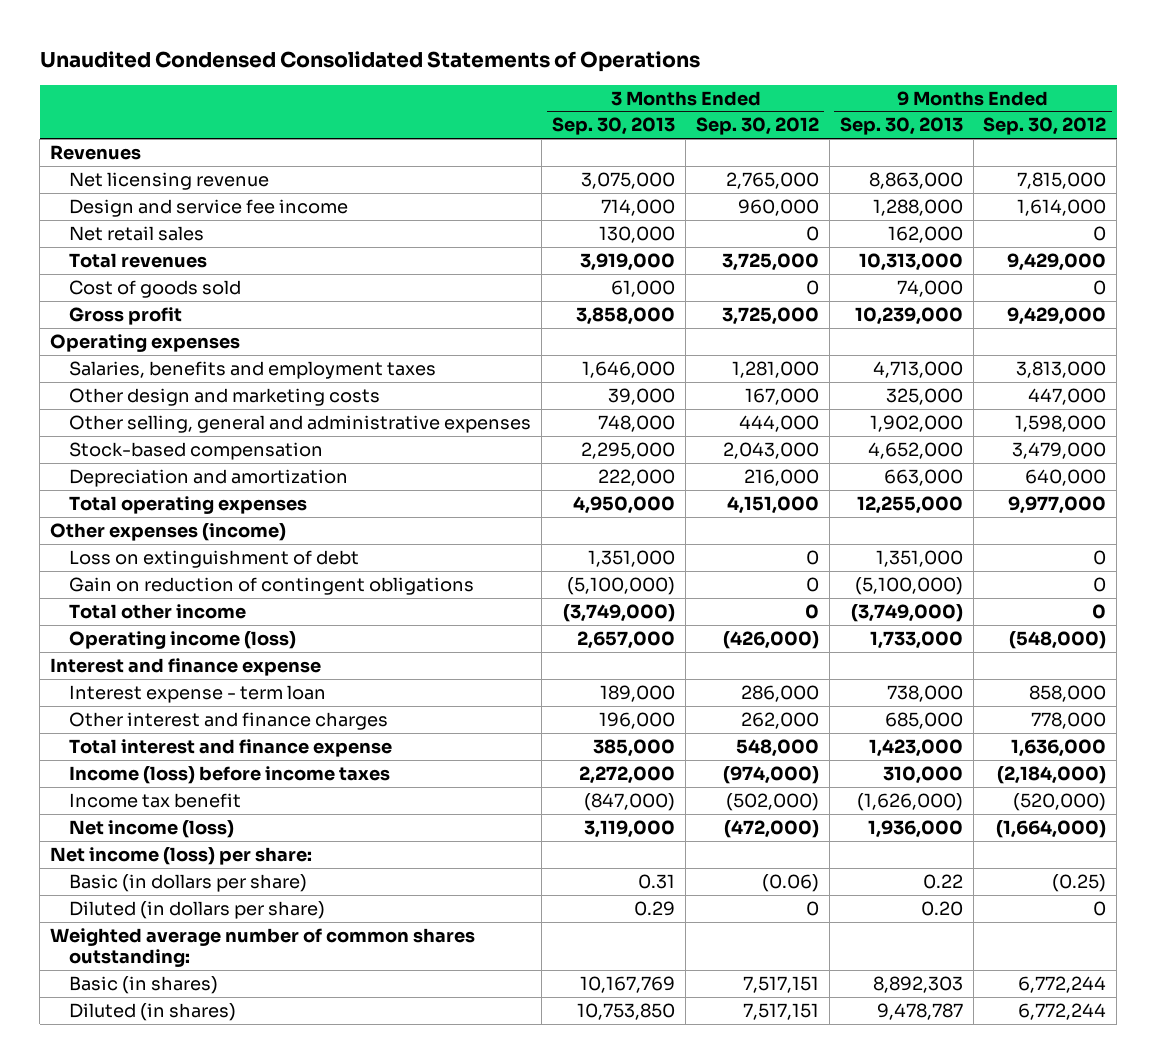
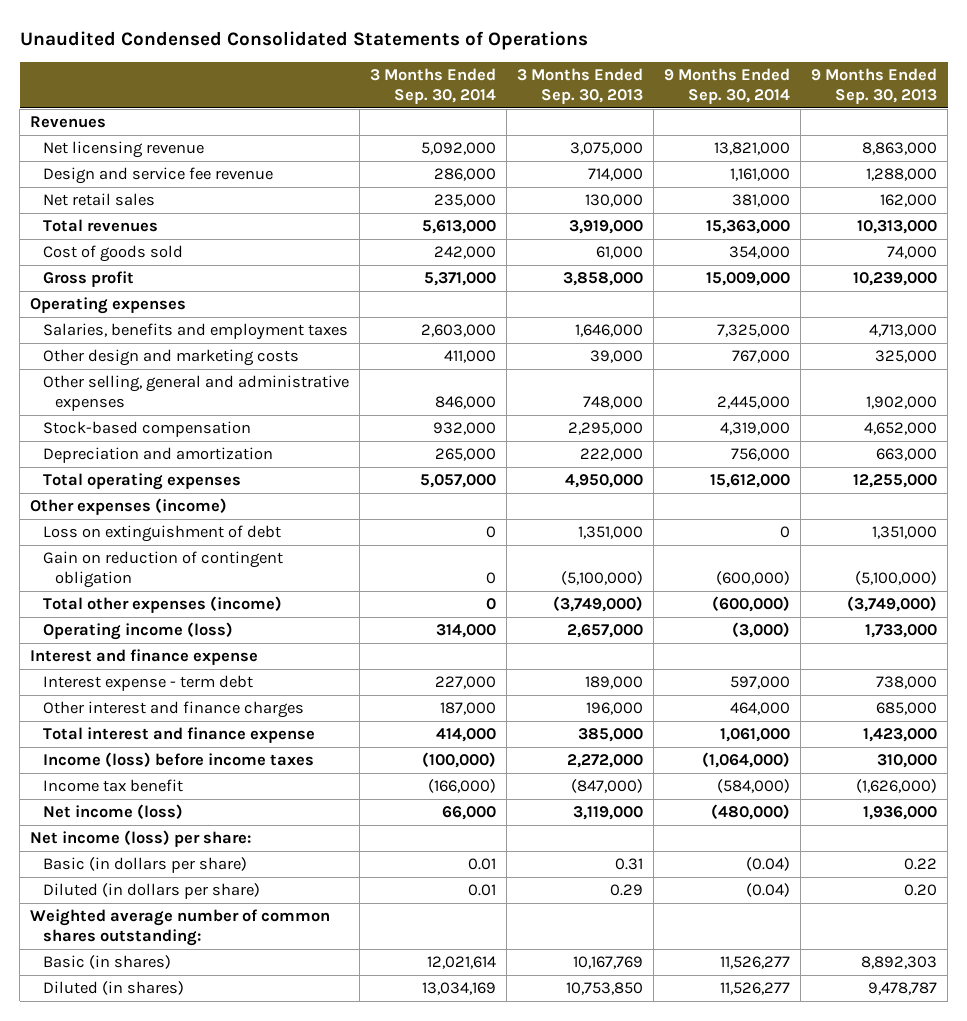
- | 3 Months Ended Sep. 30, 2013 | 3 Months Ended Sep. 30, 2012 | 9 Months Ended Sep. 30, 2013 | 9 Months Ended Sep. 30, 2012
+ | 3 Months Ended Sep. 30, 2014 | 3 Months Ended Sep. 30, 2013 | 9 Months Ended Sep. 30, 2014 | 9 Months Ended Sep. 30, 2013
- Design and service fee income | 714,000 | 960,000 | 1,288,000 | 1,614,000
+ Design and service fee revenue | 286,000 | 714,000 | 1,161,000 | 1,288,000
- Gain on reduction of contingent obligations | (5,100,000) | 0 | (5,100,000) | 0
- Total other income | (3,749,000) | 0 | (3,749,000) | 0
+ Gain on reduction of contingent obligation | 0 | (5,100,000) | (600,000) | (5,100,000)
+ Total other expenses (income) | 0 | (3,749,000) | (600,000) | (3,749,000)
- Interest expense - term loan | 189,000 | 286,000 | 738,000 | 858,000
+ Interest expense - term debt | 227,000 | 189,000 | 597,000 | 738,000

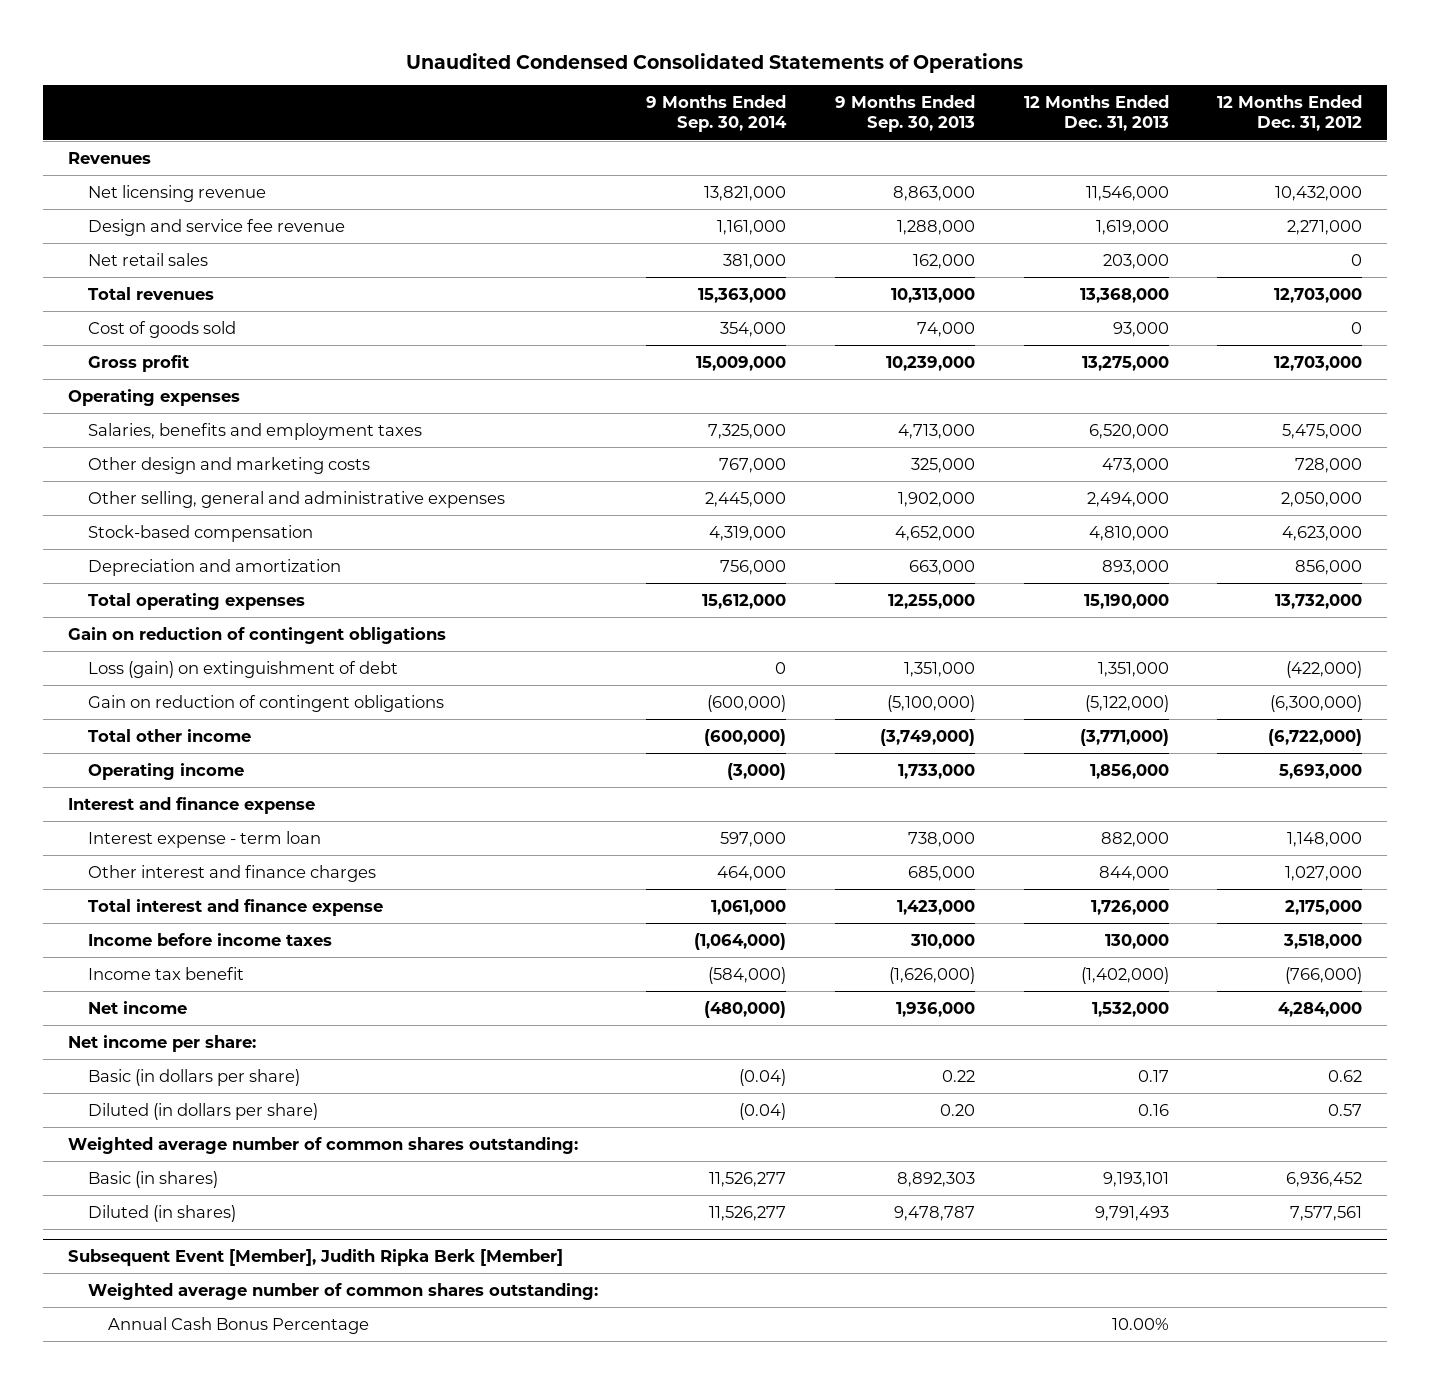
- | 3 Months Ended Sep. 30, 2014 | 3 Months Ended Sep. 30, 2013 | 9 Months Ended Sep. 30, 2014 | 9 Months Ended Sep. 30, 2013
+ | 9 Months Ended Sep. 30, 2014 | 9 Months Ended Sep. 30, 2013 | 12 Months Ended Dec. 31, 2013 | 12 Months Ended Dec. 31, 2012
- Other expenses (income)
- Loss on extinguishment of debt | 0 | 1,351,000 | 0 | 1,351,000
- Gain on reduction of contingent obligation | 0 | (5,100,000) | (600,000) | (5,100,000)
- Total other expenses (income) | 0 | (3,749,000) | (600,000) | (3,749,000)
- Operating income (loss) | 314,000 | 2,657,000 | (3,000) | 1,733,000
+ Gain on reduction of contingent obligations
+ Loss (gain) on extinguishment of debt | 0 | 1,351,000 | 1,351,000 | (422,000)
+ Gain on reduction of contingent obligations | (600,000) | (5,100,000) | (5,122,000) | (6,300,000)
+ Total other income | (600,000) | (3,749,000) | (3,771,000) | (6,722,000)
+ Operating income | (3,000) | 1,733,000 | 1,856,000 | 5,693,000
- Interest expense - term debt | 227,000 | 189,000 | 597,000 | 738,000
+ Interest expense - term loan | 597,000 | 738,000 | 882,000 | 1,148,000
- Income (loss) before income taxes | (100,000) | 2,272,000 | (1,064,000) | 310,000
+ Income before income taxes | (1,064,000) | 310,000 | 130,000 | 3,518,000
- Net income (loss) | 66,000 | 3,119,000 | (480,000) | 1,936,000
- Net income (loss) per share:
+ Net income | (480,000) | 1,936,000 | 1,532,000 | 4,284,000
+ Net income per share:
+ Subsequent Event [Member], Judith Ripka Berk [Member]
+ Weighted average number of common shares outstanding:
+ Annual Cash Bonus Percentage | | | 10.00% |

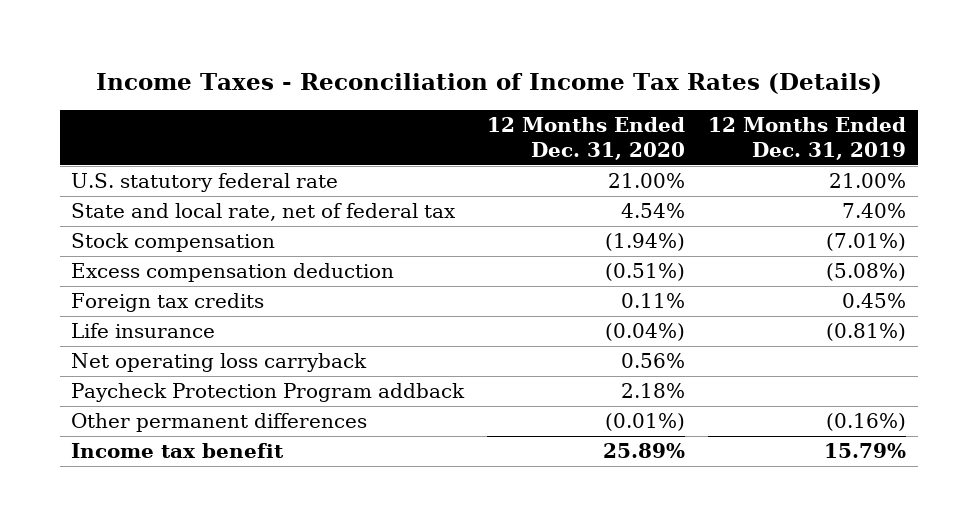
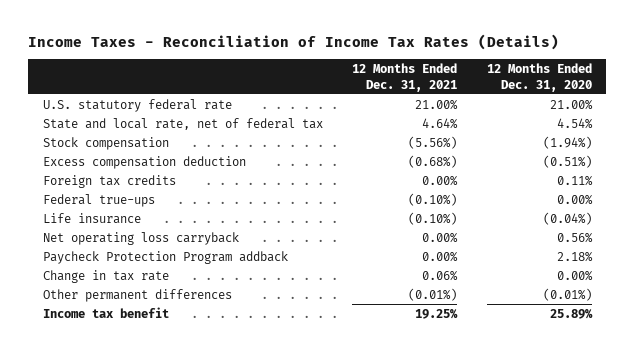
- | 12 Months Ended Dec. 31, 2020 | 12 Months Ended Dec. 31, 2019
+ | 12 Months Ended Dec. 31, 2021 | 12 Months Ended Dec. 31, 2020
+ Federal true-ups | (0.10%) | 0.00%
+ Change in tax rate | 0.06% | 0.00%

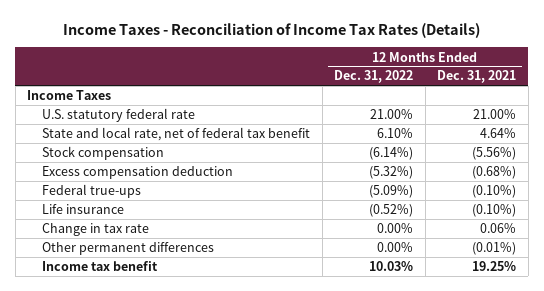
- | 12 Months Ended Dec. 31, 2021 | 12 Months Ended Dec. 31, 2020
+ | 12 Months Ended Dec. 31, 2022 | 12 Months Ended Dec. 31, 2021
+ Income Taxes
- State and local rate, net of federal tax | 4.64% | 4.54%
+ State and local rate, net of federal tax benefit | 6.10% | 4.64%
- Foreign tax credits | 0.00% | 0.11%
- Net operating loss carryback | 0.00% | 0.56%
- Paycheck Protection Program addback | 0.00% | 2.18%

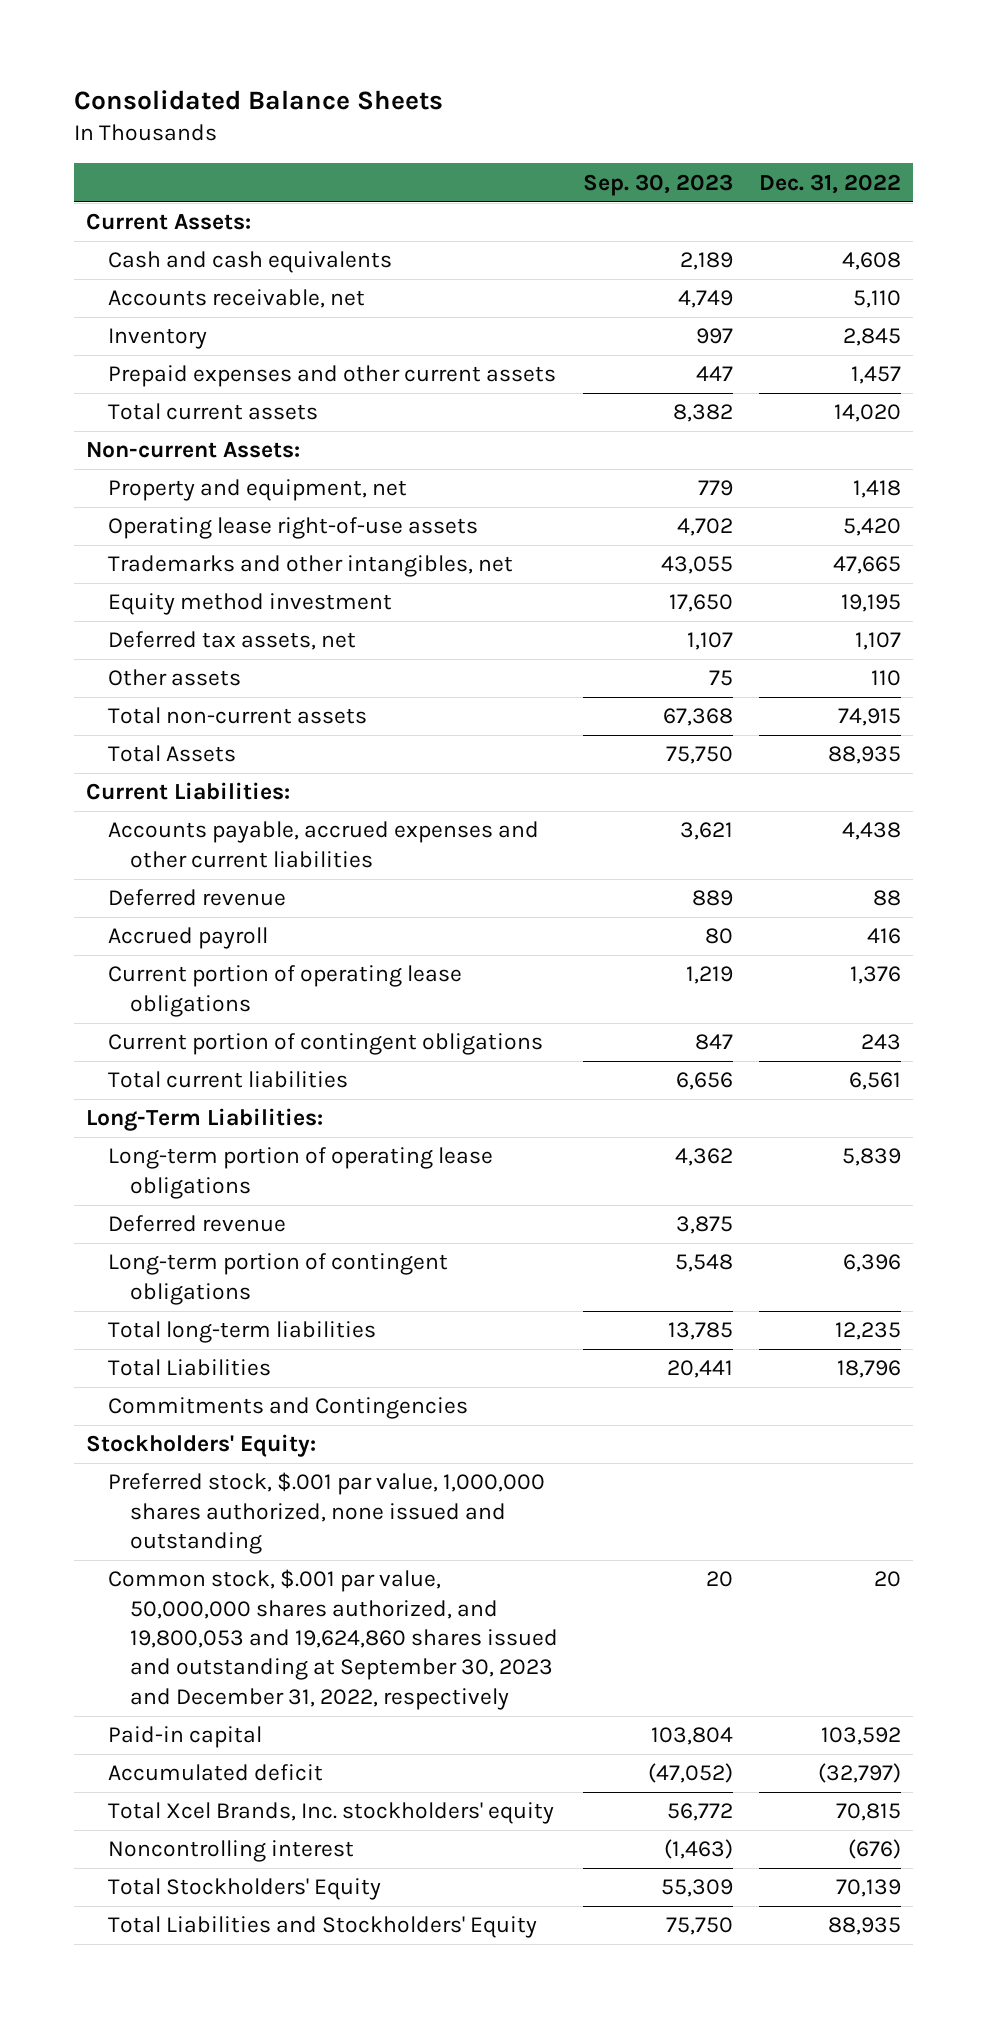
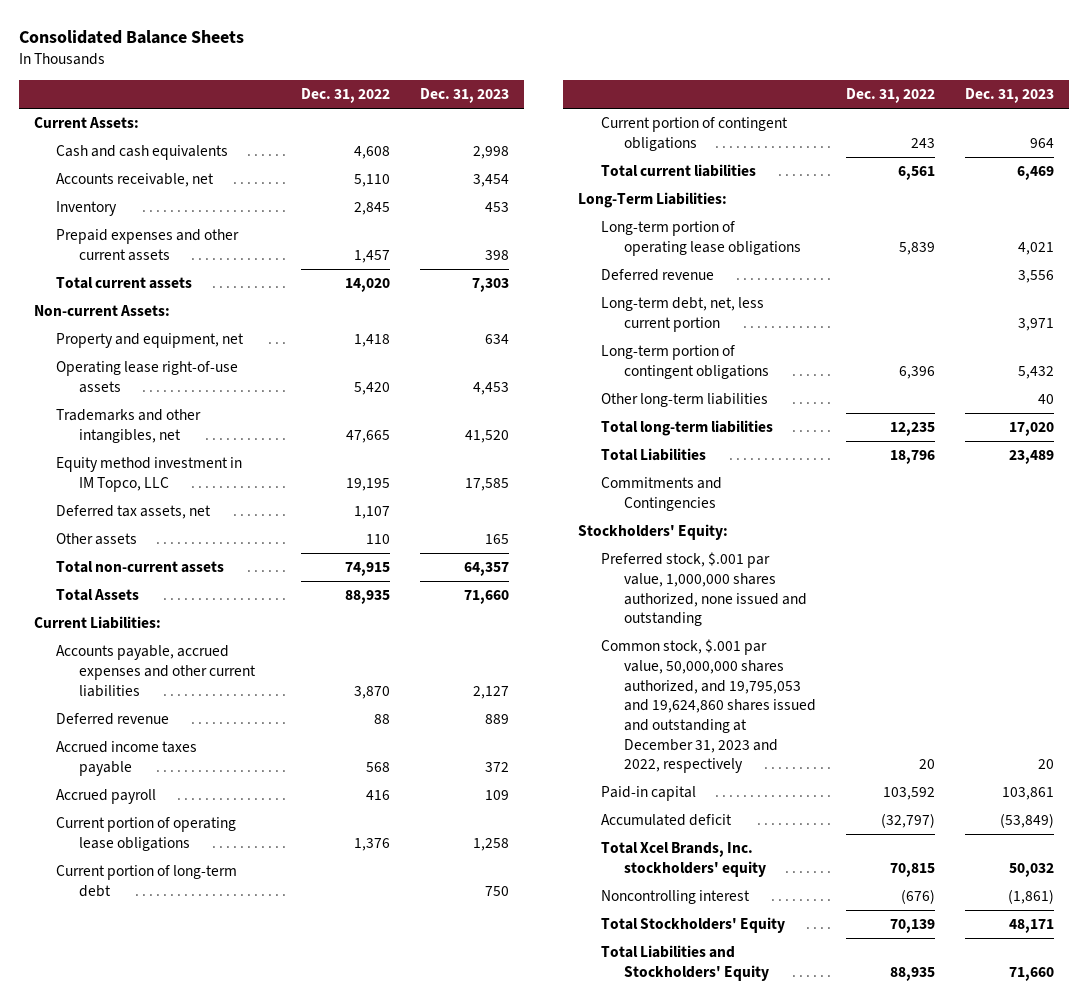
- | Sep. 30, 2023 | Dec. 31, 2022
+ | Dec. 31, 2022 | Dec. 31, 2023
- Equity method investment | 17,650 | 19,195
+ Equity method investment in IM Topco, LLC | 19,195 | 17,585
- Accounts payable, accrued expenses and other current liabilities | 3,621 | 4,438
+ Accounts payable, accrued expenses and other current liabilities | 3,870 | 2,127
+ Accrued income taxes payable | 568 | 372
+ Current portion of long-term debt | | 750
+ Long-term debt, net, less current portion | | 3,971
+ Other long-term liabilities | | 40
- Common stock, $.001 par value, 50,000,000 shares authorized, and 19,800,053 and 19,624,860 shares issued and outstanding at September 30, 2023 and December 31, 2022, respectively | 20 | 20
+ Common stock, $.001 par value, 50,000,000 shares authorized, and 19,795,053 and 19,624,860 shares issued and outstanding at December 31, 2023 and 2022, respectively | 20 | 20

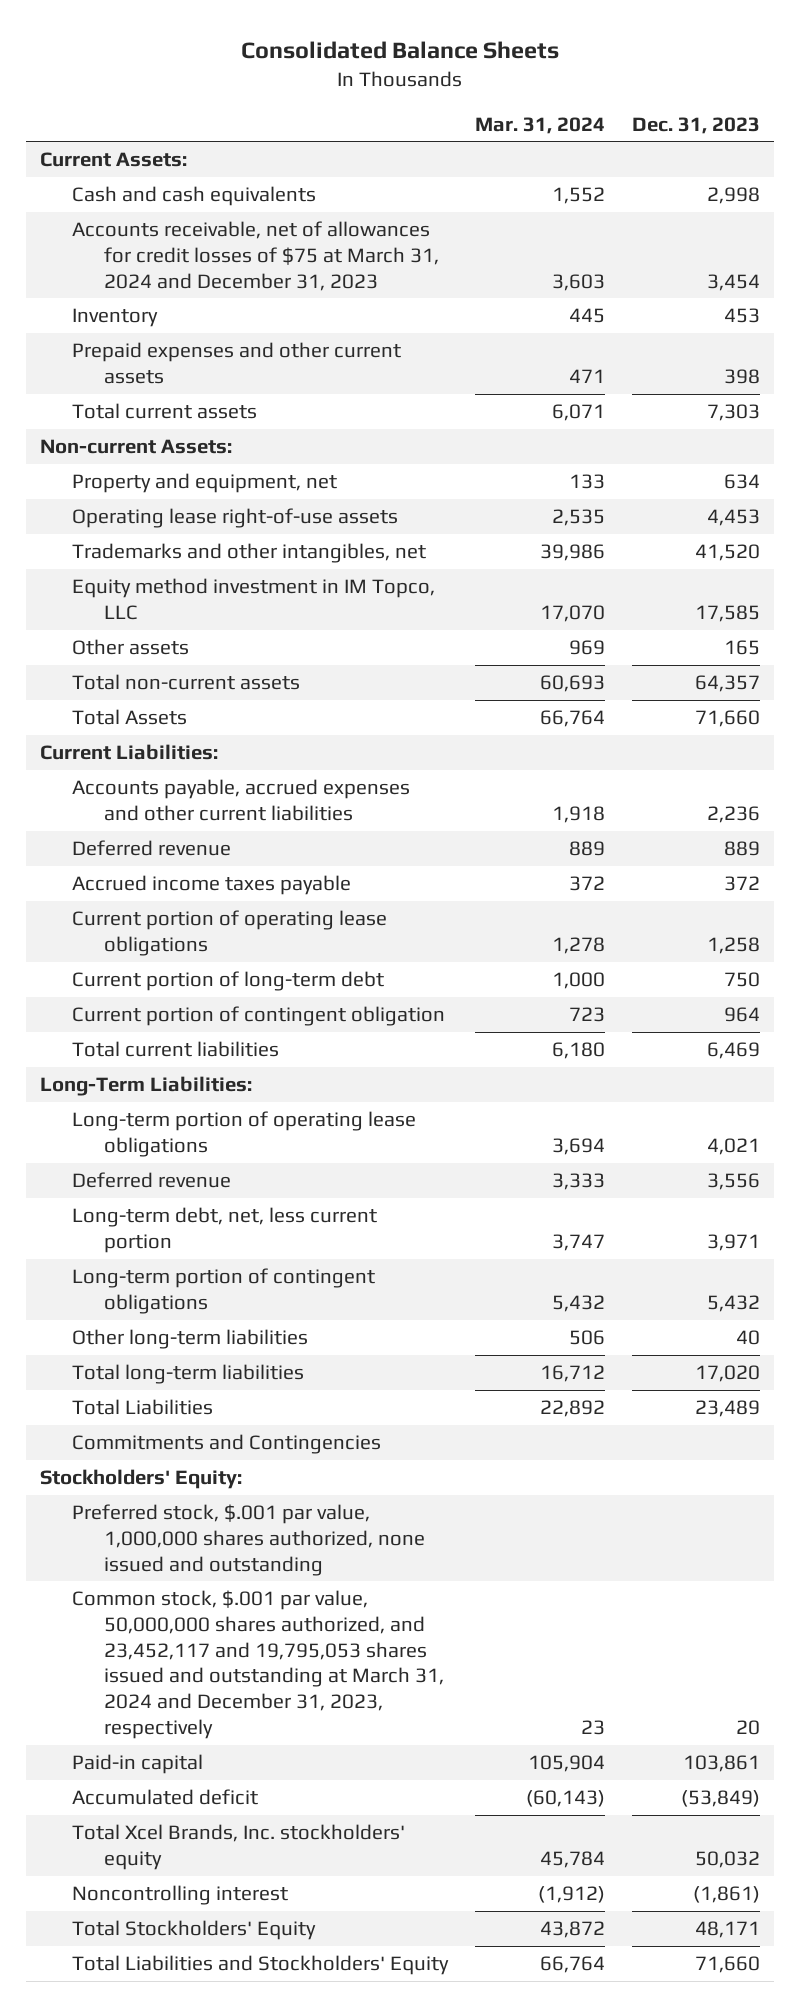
- | Dec. 31, 2022 | Dec. 31, 2023
+ | Mar. 31, 2024 | Dec. 31, 2023
- Accounts receivable, net | 5,110 | 3,454
+ Accounts receivable, net of allowances for credit losses of $75 at March 31, 2024 and December 31, 2023 | 3,603 | 3,454
- Deferred tax assets, net | 1,107 |
- Accounts payable, accrued expenses and other current liabilities | 3,870 | 2,127
+ Accounts payable, accrued expenses and other current liabilities | 1,918 | 2,236
- Accrued payroll | 416 | 109
- Current portion of contingent obligations | 243 | 964
+ Current portion of contingent obligation | 723 | 964
- Common stock, $.001 par value, 50,000,000 shares authorized, and 19,795,053 and 19,624,860 shares issued and outstanding at December 31, 2023 and 2022, respectively | 20 | 20
+ Common stock, $.001 par value, 50,000,000 shares authorized, and 23,452,117 and 19,795,053 shares issued and outstanding at March 31, 2024 and December 31, 2023, respectively | 23 | 20

